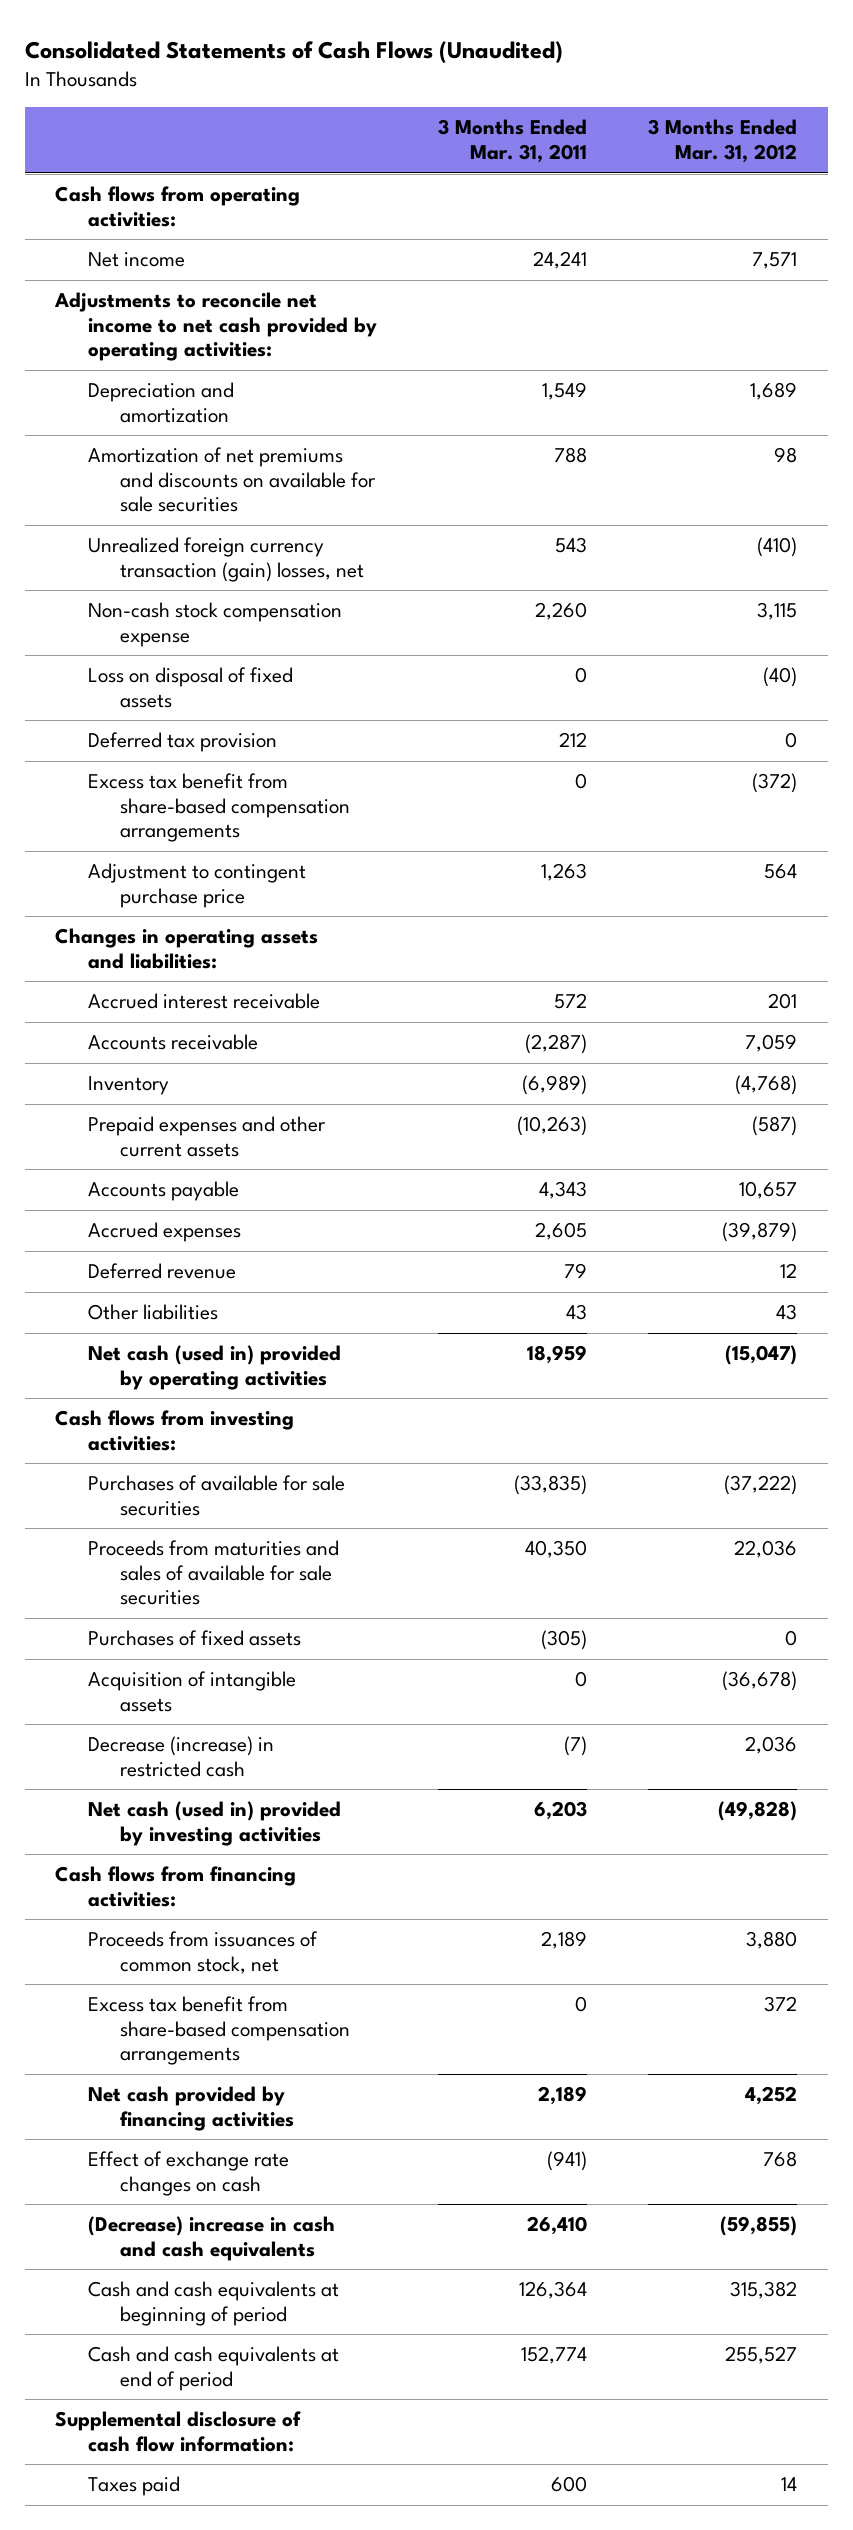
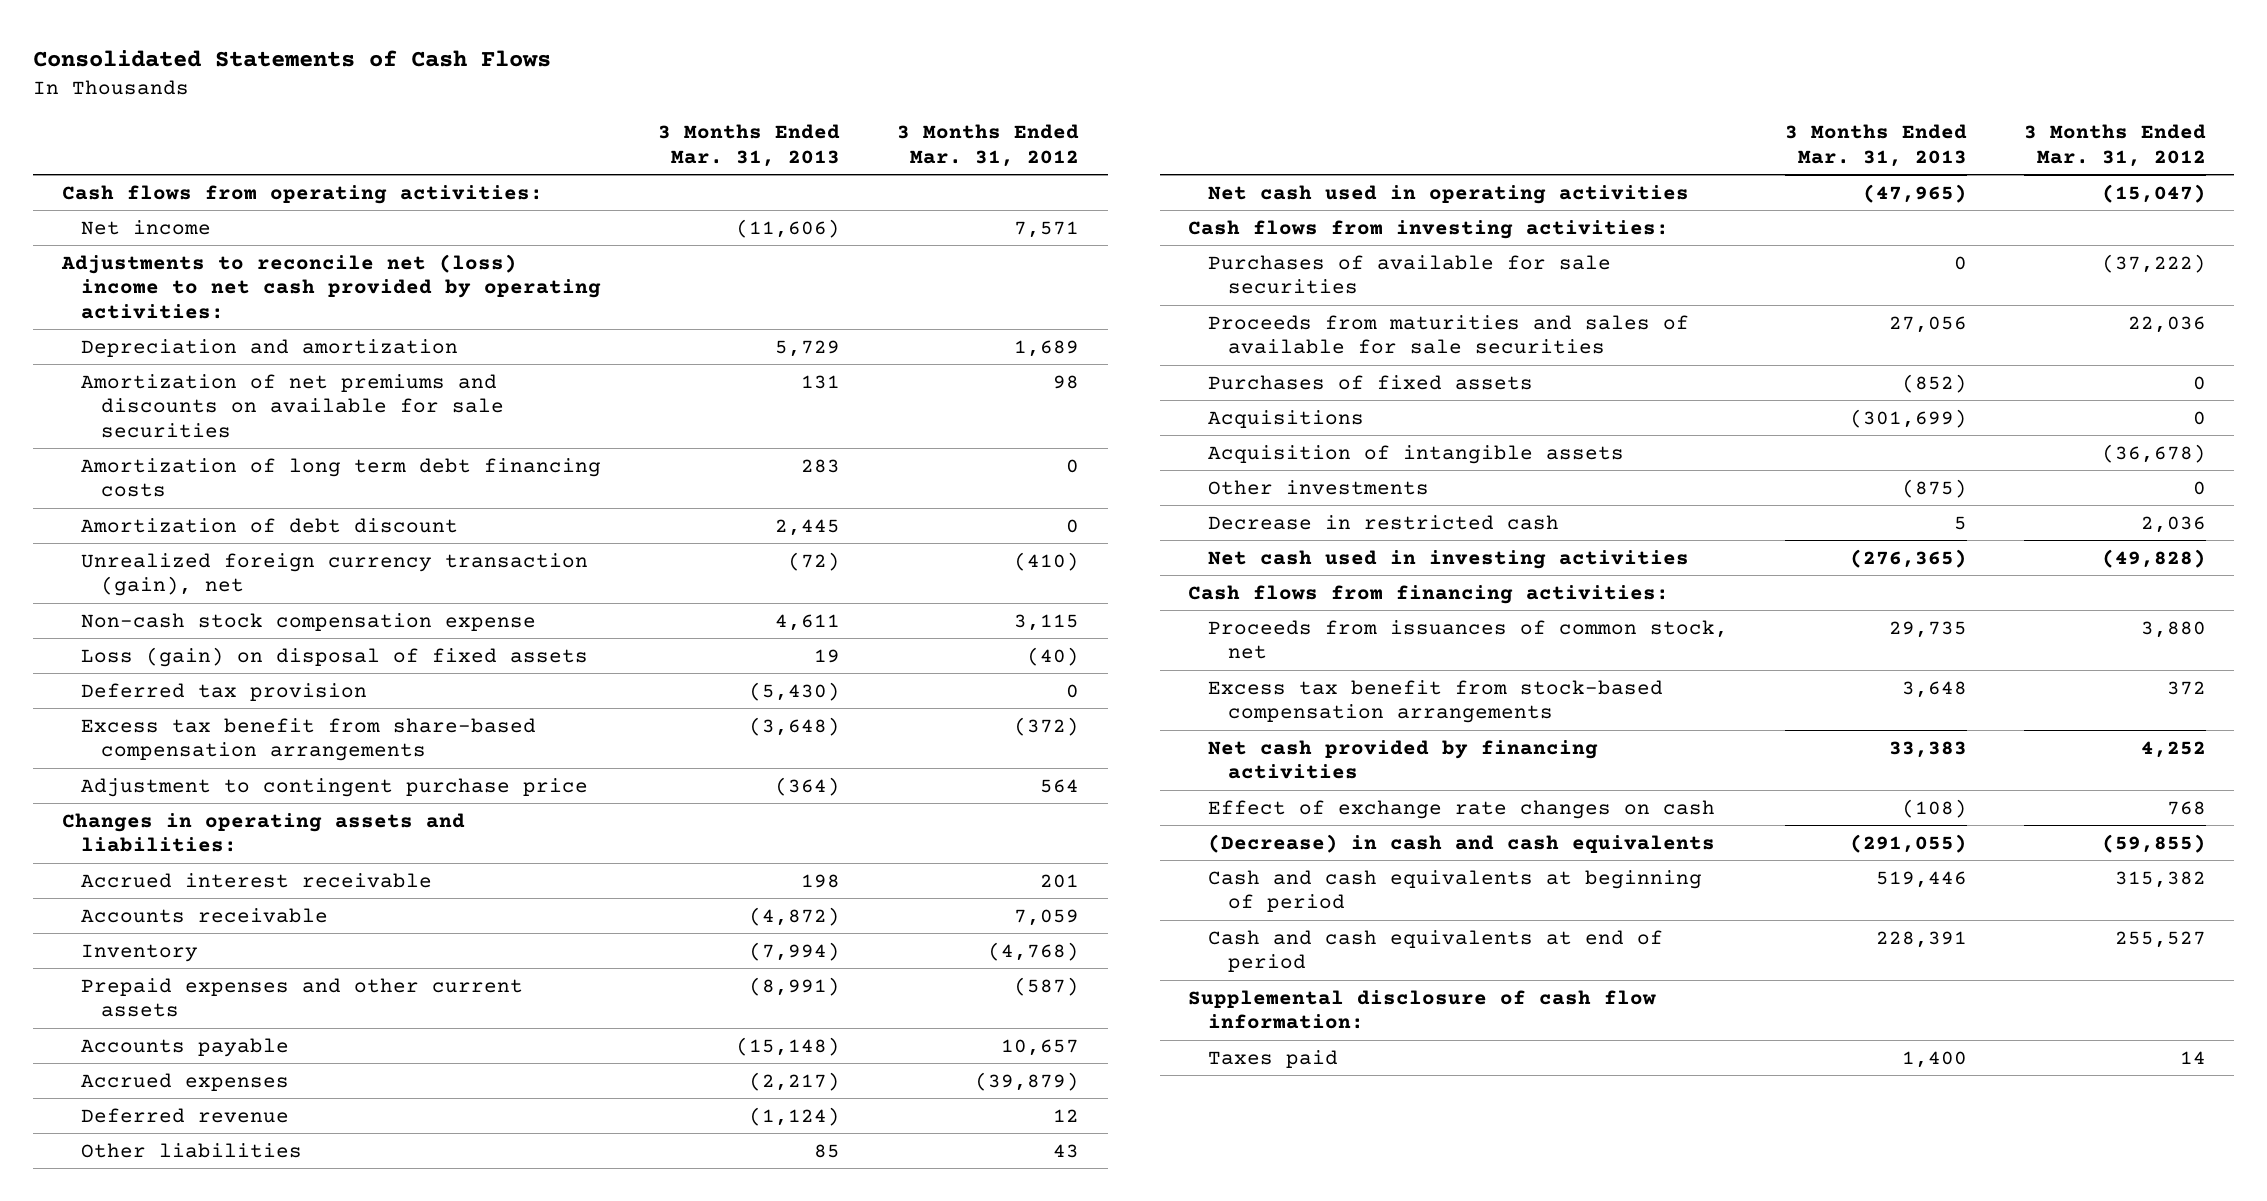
- Consolidated Statements of Cash Flows (Unaudited)
+ Consolidated Statements of Cash Flows
- | 3 Months Ended Mar. 31, 2011 | 3 Months Ended Mar. 31, 2012
+ | 3 Months Ended Mar. 31, 2013 | 3 Months Ended Mar. 31, 2012
- Adjustments to reconcile net income to net cash provided by operating activities:
+ Adjustments to reconcile net (loss) income to net cash provided by operating activities:
- Unrealized foreign currency transaction (gain) losses, net | 543 | (410)
+ Amortization of long term debt financing costs | 283 | 0
+ Amortization of debt discount | 2,445 | 0
+ Unrealized foreign currency transaction (gain), net | (72) | (410)
- Loss on disposal of fixed assets | 0 | (40)
+ Loss (gain) on disposal of fixed assets | 19 | (40)
- Net cash (used in) provided by operating activities | 18,959 | (15,047)
+ Net cash used in operating activities | (47,965) | (15,047)
+ Acquisitions | (301,699) | 0
- Decrease (increase) in restricted cash | (7) | 2,036
- Net cash (used in) provided by investing activities | 6,203 | (49,828)
+ Other investments | (875) | 0
+ Decrease in restricted cash | 5 | 2,036
+ Net cash used in investing activities | (276,365) | (49,828)
- Excess tax benefit from share-based compensation arrangements | 0 | 372
+ Excess tax benefit from stock-based compensation arrangements | 3,648 | 372
- (Decrease) increase in cash and cash equivalents | 26,410 | (59,855)
+ (Decrease) in cash and cash equivalents | (291,055) | (59,855)

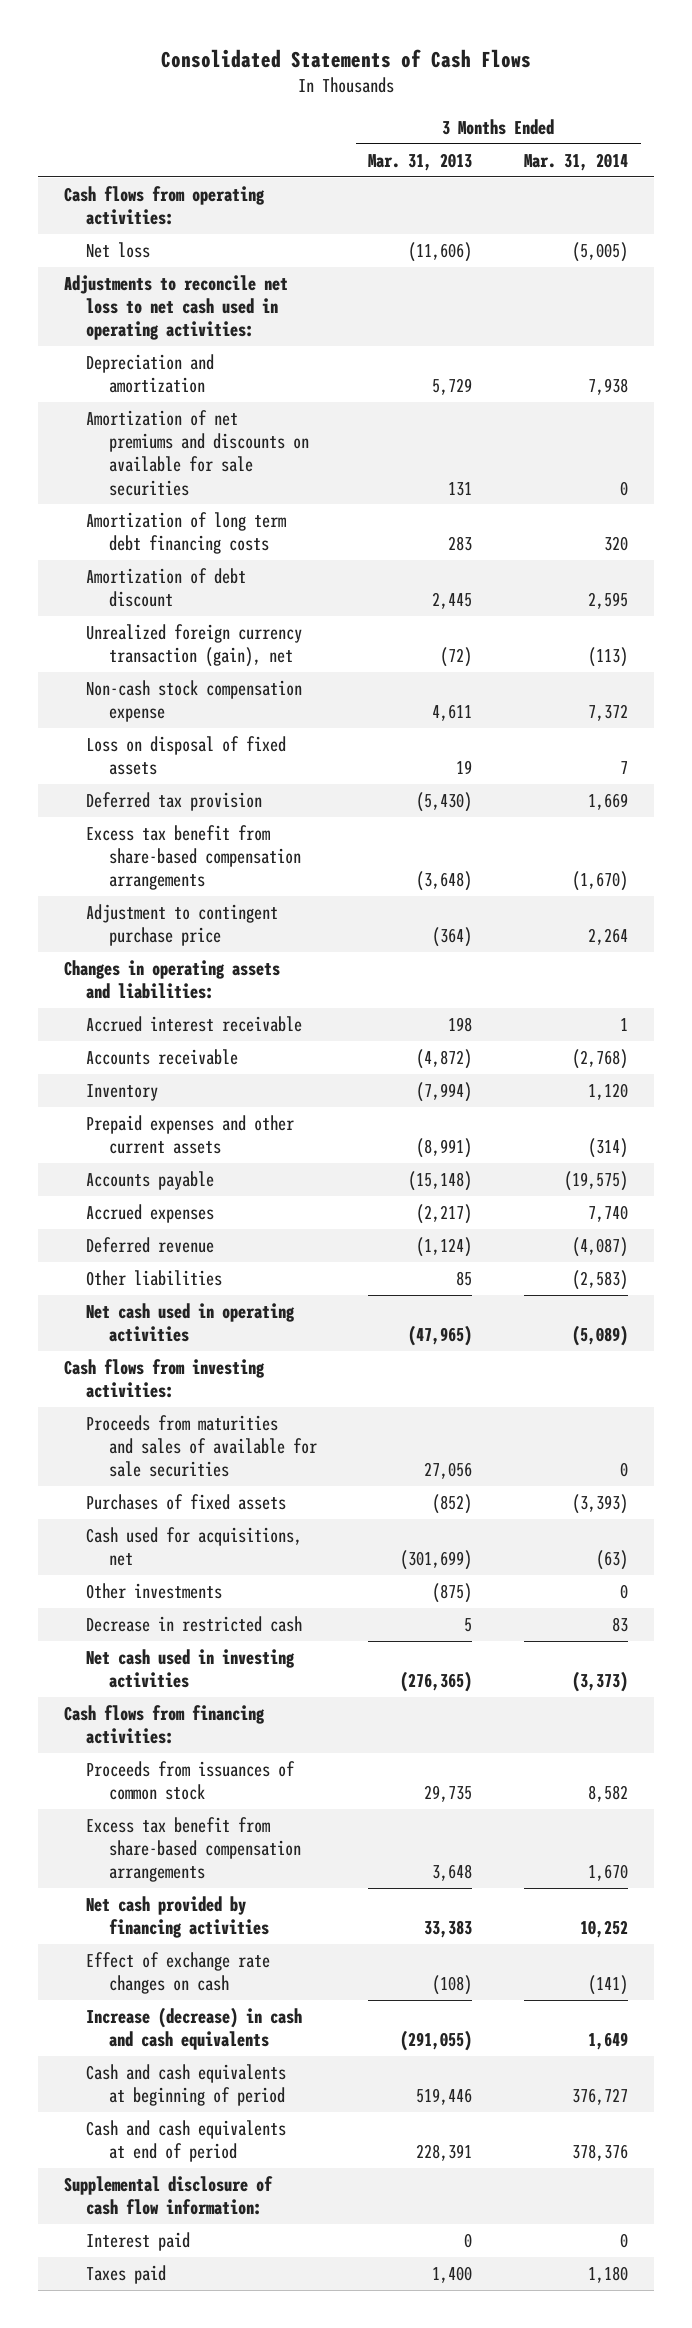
- | 3 Months Ended Mar. 31, 2013 | 3 Months Ended Mar. 31, 2012
+ | 3 Months Ended Mar. 31, 2013 | 3 Months Ended Mar. 31, 2014
- Net income | (11,606) | 7,571
- Adjustments to reconcile net (loss) income to net cash provided by operating activities:
+ Net loss | (11,606) | (5,005)
+ Adjustments to reconcile net loss to net cash used in operating activities:
- Loss (gain) on disposal of fixed assets | 19 | (40)
+ Loss on disposal of fixed assets | 19 | 7
- Purchases of available for sale securities | 0 | (37,222)
- Acquisitions | (301,699) | 0
- Acquisition of intangible assets | | (36,678)
+ Cash used for acquisitions, net | (301,699) | (63)
- Proceeds from issuances of common stock, net | 29,735 | 3,880
- Excess tax benefit from stock-based compensation arrangements | 3,648 | 372
+ Proceeds from issuances of common stock | 29,735 | 8,582
+ Excess tax benefit from share-based compensation arrangements | 3,648 | 1,670
- (Decrease) in cash and cash equivalents | (291,055) | (59,855)
+ Increase (decrease) in cash and cash equivalents | (291,055) | 1,649
+ Interest paid | 0 | 0

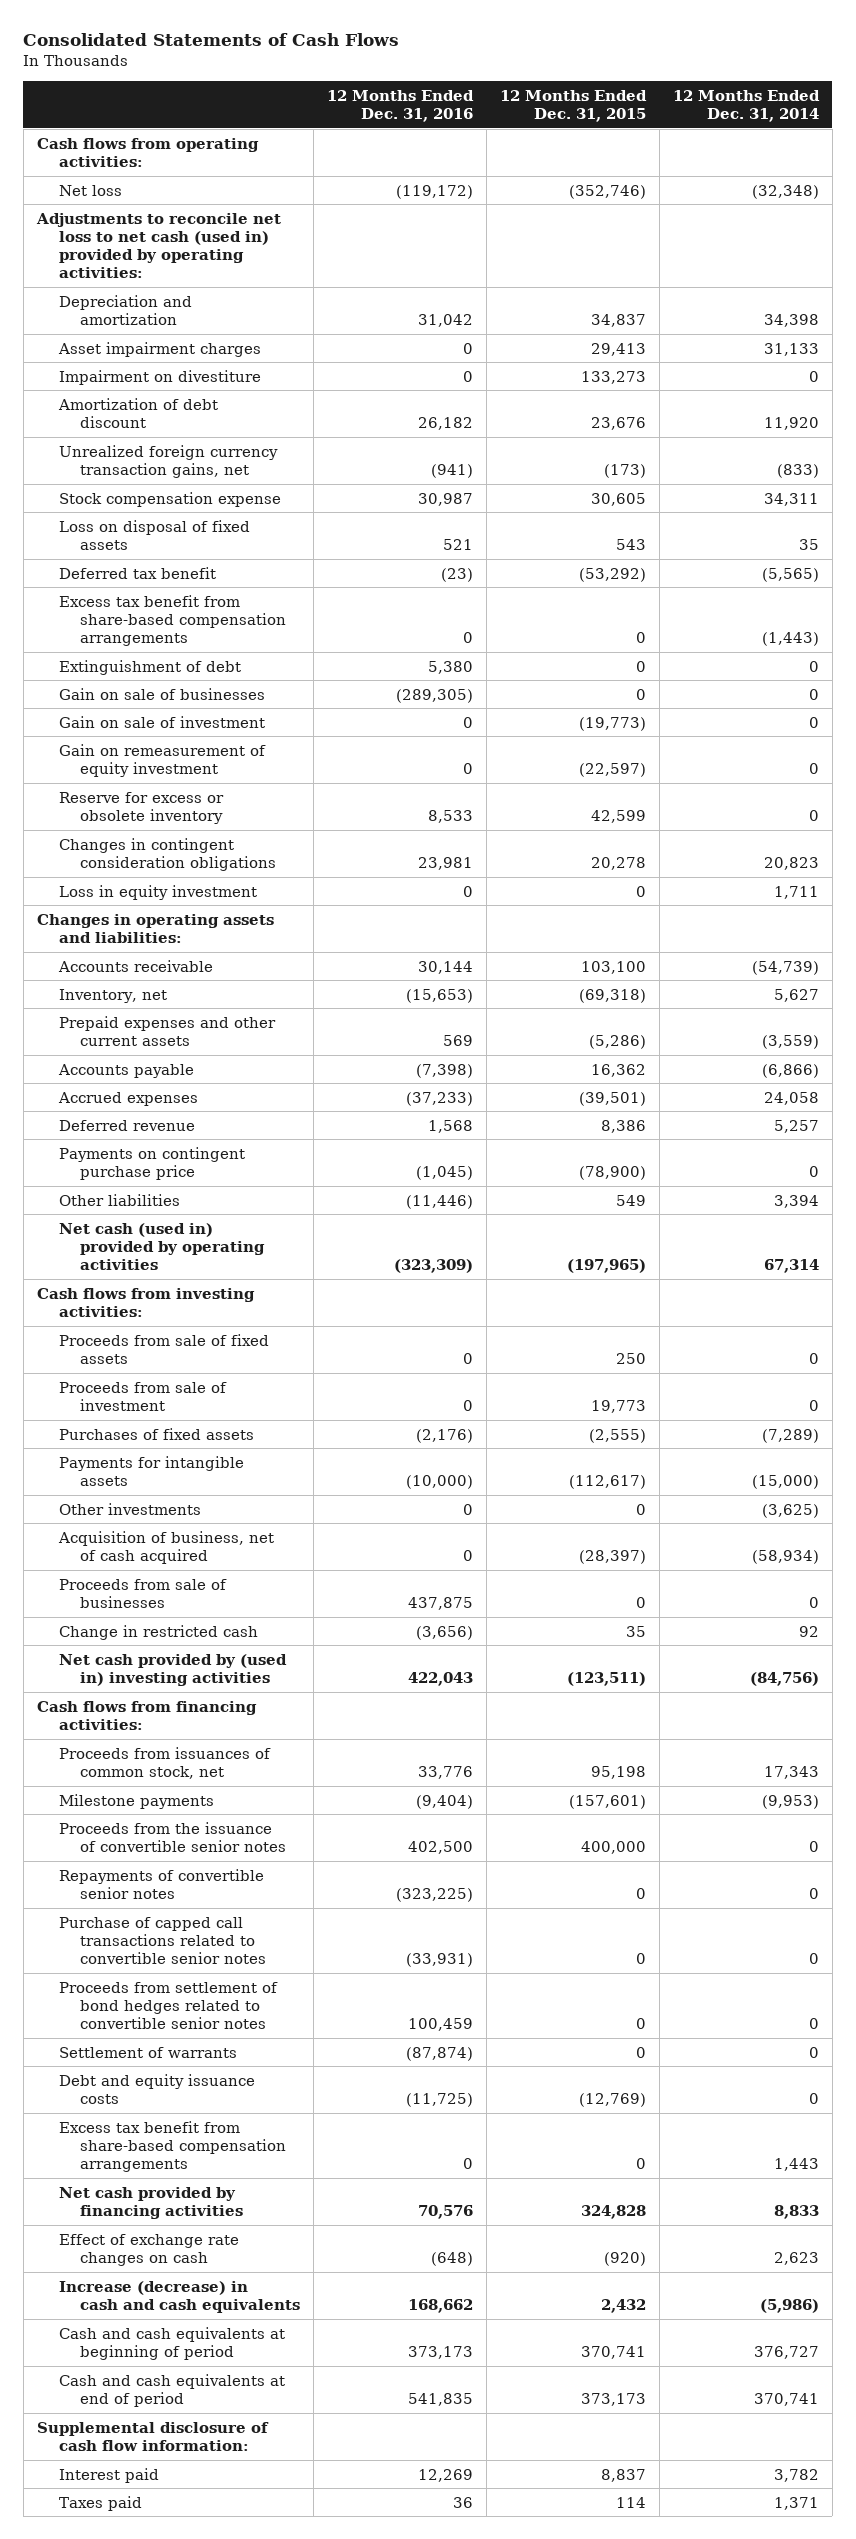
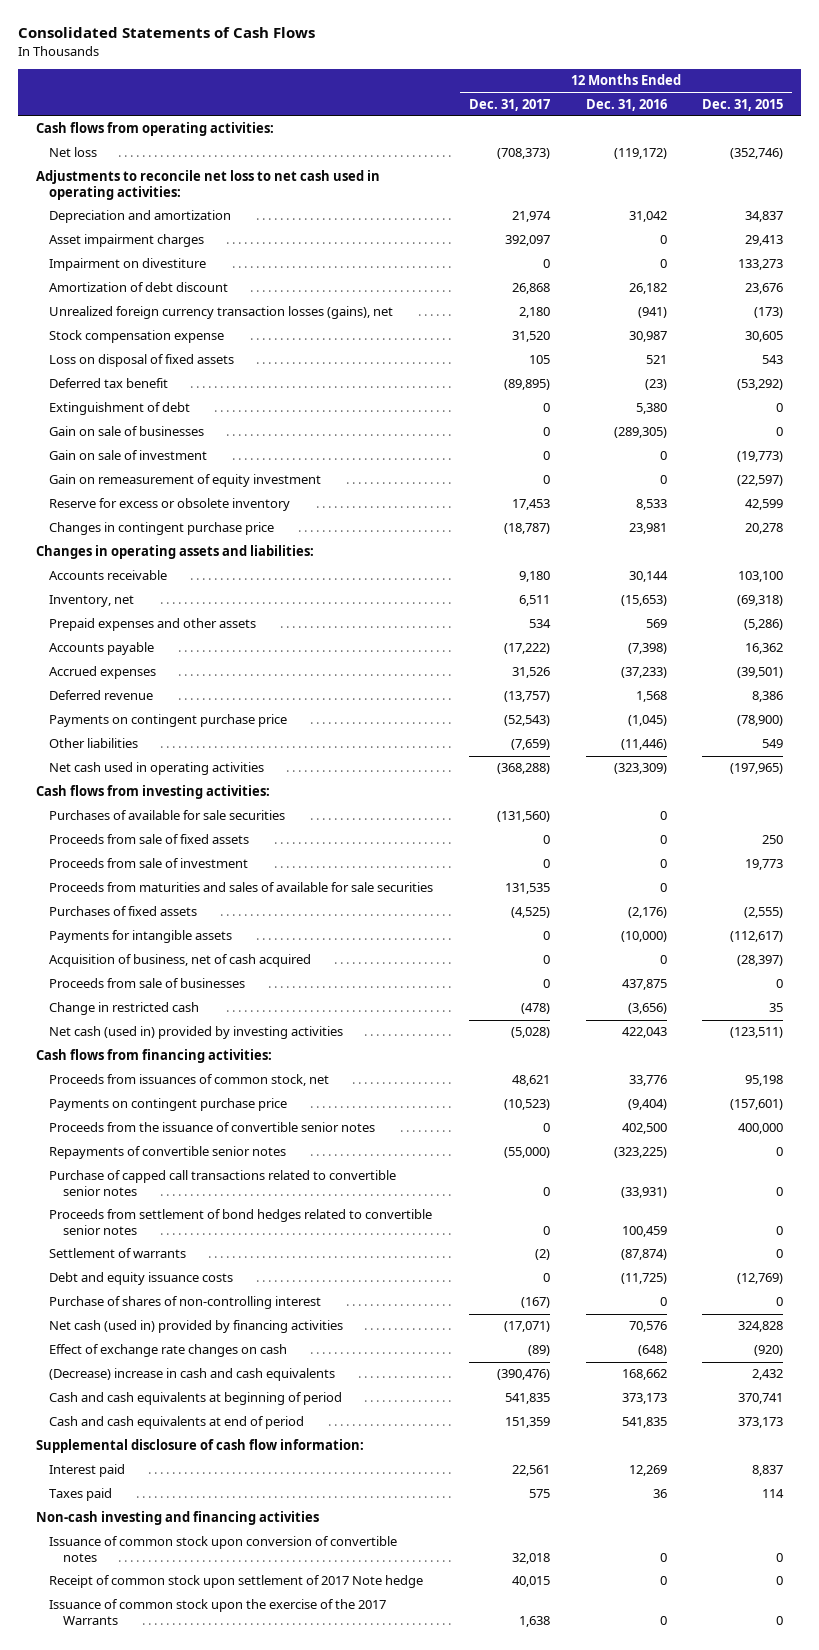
- | 12 Months Ended Dec. 31, 2016 | 12 Months Ended Dec. 31, 2015 | 12 Months Ended Dec. 31, 2014
+ | 12 Months Ended Dec. 31, 2017 | 12 Months Ended Dec. 31, 2016 | 12 Months Ended Dec. 31, 2015
- Adjustments to reconcile net loss to net cash (used in) provided by operating activities:
+ Adjustments to reconcile net loss to net cash used in operating activities:
- Unrealized foreign currency transaction gains, net | (941) | (173) | (833)
+ Unrealized foreign currency transaction losses (gains), net | 2,180 | (941) | (173)
- Excess tax benefit from share-based compensation arrangements | 0 | 0 | (1,443)
- Changes in contingent consideration obligations | 23,981 | 20,278 | 20,823
- Loss in equity investment | 0 | 0 | 1,711
+ Changes in contingent purchase price | (18,787) | 23,981 | 20,278
- Prepaid expenses and other current assets | 569 | (5,286) | (3,559)
+ Prepaid expenses and other assets | 534 | 569 | (5,286)
- Net cash (used in) provided by operating activities | (323,309) | (197,965) | 67,314
+ Net cash used in operating activities | (368,288) | (323,309) | (197,965)
+ Purchases of available for sale securities | (131,560) | 0 |
+ Proceeds from maturities and sales of available for sale securities | 131,535 | 0 |
- Other investments | 0 | 0 | (3,625)
- Net cash provided by (used in) investing activities | 422,043 | (123,511) | (84,756)
+ Net cash (used in) provided by investing activities | (5,028) | 422,043 | (123,511)
- Milestone payments | (9,404) | (157,601) | (9,953)
+ Payments on contingent purchase price | (10,523) | (9,404) | (157,601)
- Excess tax benefit from share-based compensation arrangements | 0 | 0 | 1,443
- Net cash provided by financing activities | 70,576 | 324,828 | 8,833
+ Purchase of shares of non-controlling interest | (167) | 0 | 0
+ Net cash (used in) provided by financing activities | (17,071) | 70,576 | 324,828
- Increase (decrease) in cash and cash equivalents | 168,662 | 2,432 | (5,986)
+ (Decrease) increase in cash and cash equivalents | (390,476) | 168,662 | 2,432
+ Non-cash investing and financing activities
+ Issuance of common stock upon conversion of convertible notes | 32,018 | 0 | 0
+ Receipt of common stock upon settlement of 2017 Note hedge | 40,015 | 0 | 0
+ Issuance of common stock upon the exercise of the 2017 Warrants | 1,638 | 0 | 0

